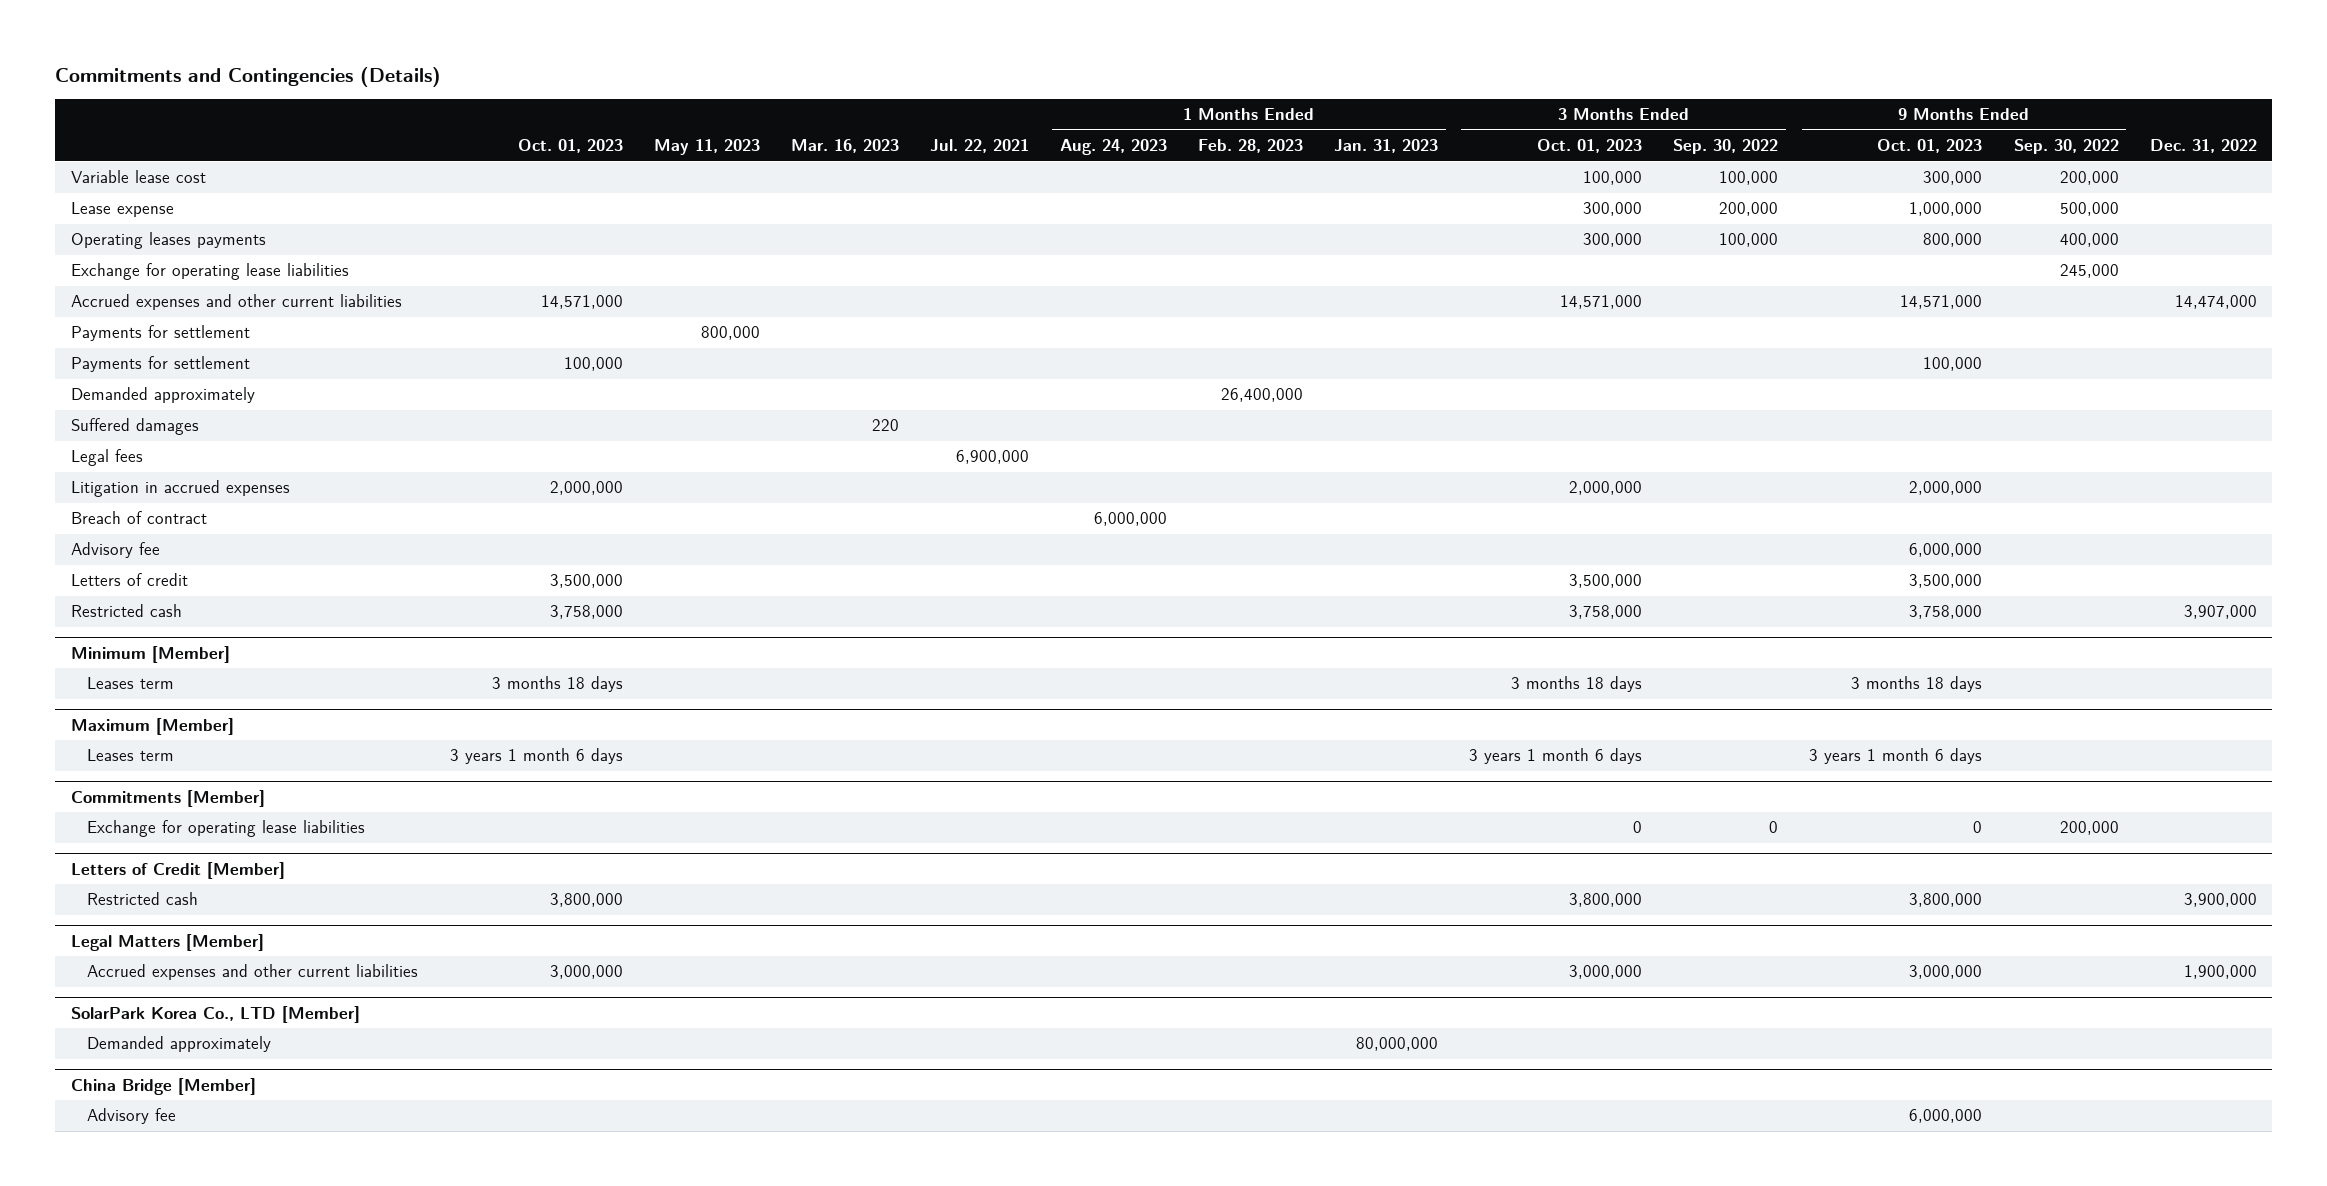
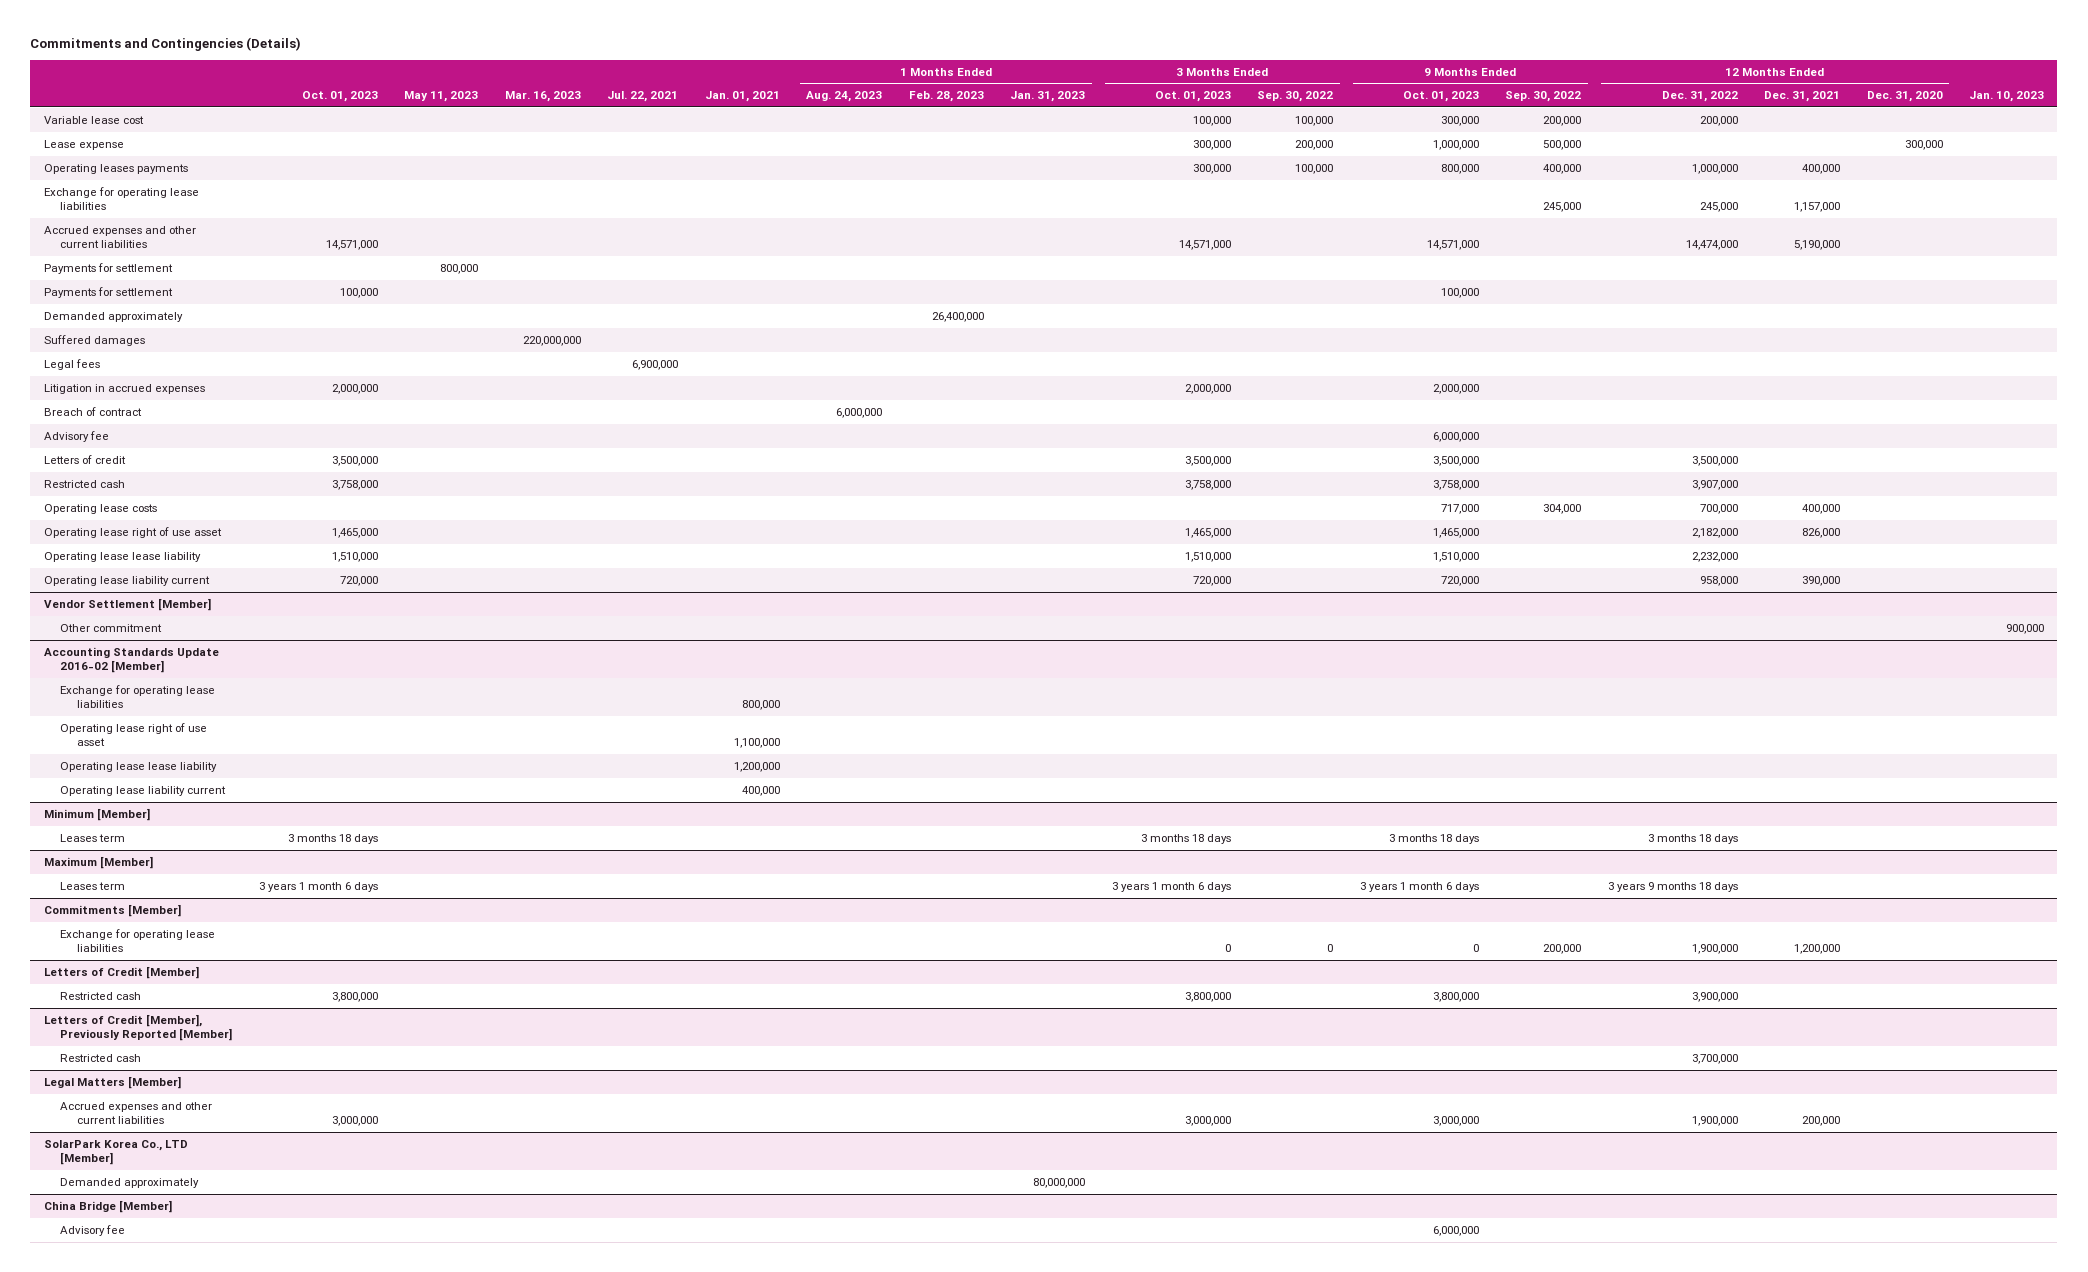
- | Oct. 01, 2023 | May 11, 2023 | Mar. 16, 2023 | Jul. 22, 2021 | 1 Months Ended Aug. 24, 2023 | 1 Months Ended Feb. 28, 2023 | 1 Months Ended Jan. 31, 2023 | 3 Months Ended Oct. 01, 2023 | 3 Months Ended Sep. 30, 2022 | 9 Months Ended Oct. 01, 2023 | 9 Months Ended Sep. 30, 2022 | Dec. 31, 2022
+ | Oct. 01, 2023 | May 11, 2023 | Mar. 16, 2023 | Jul. 22, 2021 | Jan. 01, 2021 | 1 Months Ended Aug. 24, 2023 | 1 Months Ended Feb. 28, 2023 | 1 Months Ended Jan. 31, 2023 | 3 Months Ended Oct. 01, 2023 | 3 Months Ended Sep. 30, 2022 | 9 Months Ended Oct. 01, 2023 | 9 Months Ended Sep. 30, 2022 | 12 Months Ended Dec. 31, 2022 | 12 Months Ended Dec. 31, 2021 | 12 Months Ended Dec. 31, 2020 | Jan. 10, 2023
- Suffered damages | | | 220 | | | | | | | | |
+ Suffered damages | | | 220,000,000 | | | | | | | | | | | | |
+ Operating lease costs | | | | | | | | | | | 717,000 | 304,000 | 700,000 | 400,000 | |
+ Operating lease right of use asset | 1,465,000 | | | | | | | | 1,465,000 | | 1,465,000 | | 2,182,000 | 826,000 | |
+ Operating lease lease liability | 1,510,000 | | | | | | | | 1,510,000 | | 1,510,000 | | 2,232,000 | | |
+ Operating lease liability current | 720,000 | | | | | | | | 720,000 | | 720,000 | | 958,000 | 390,000 | |
+ Vendor Settlement [Member]
+ Other commitment | | | | | | | | | | | | | | | | 900,000
+ Accounting Standards Update 2016-02 [Member]
+ Exchange for operating lease liabilities | | | | | 800,000 | | | | | | | | | | |
+ Operating lease right of use asset | | | | | 1,100,000 | | | | | | | | | | |
+ Operating lease lease liability | | | | | 1,200,000 | | | | | | | | | | |
+ Operating lease liability current | | | | | 400,000 | | | | | | | | | | |
+ Letters of Credit [Member], Previously Reported [Member]
+ Restricted cash | | | | | | | | | | | | | 3,700,000 | | |

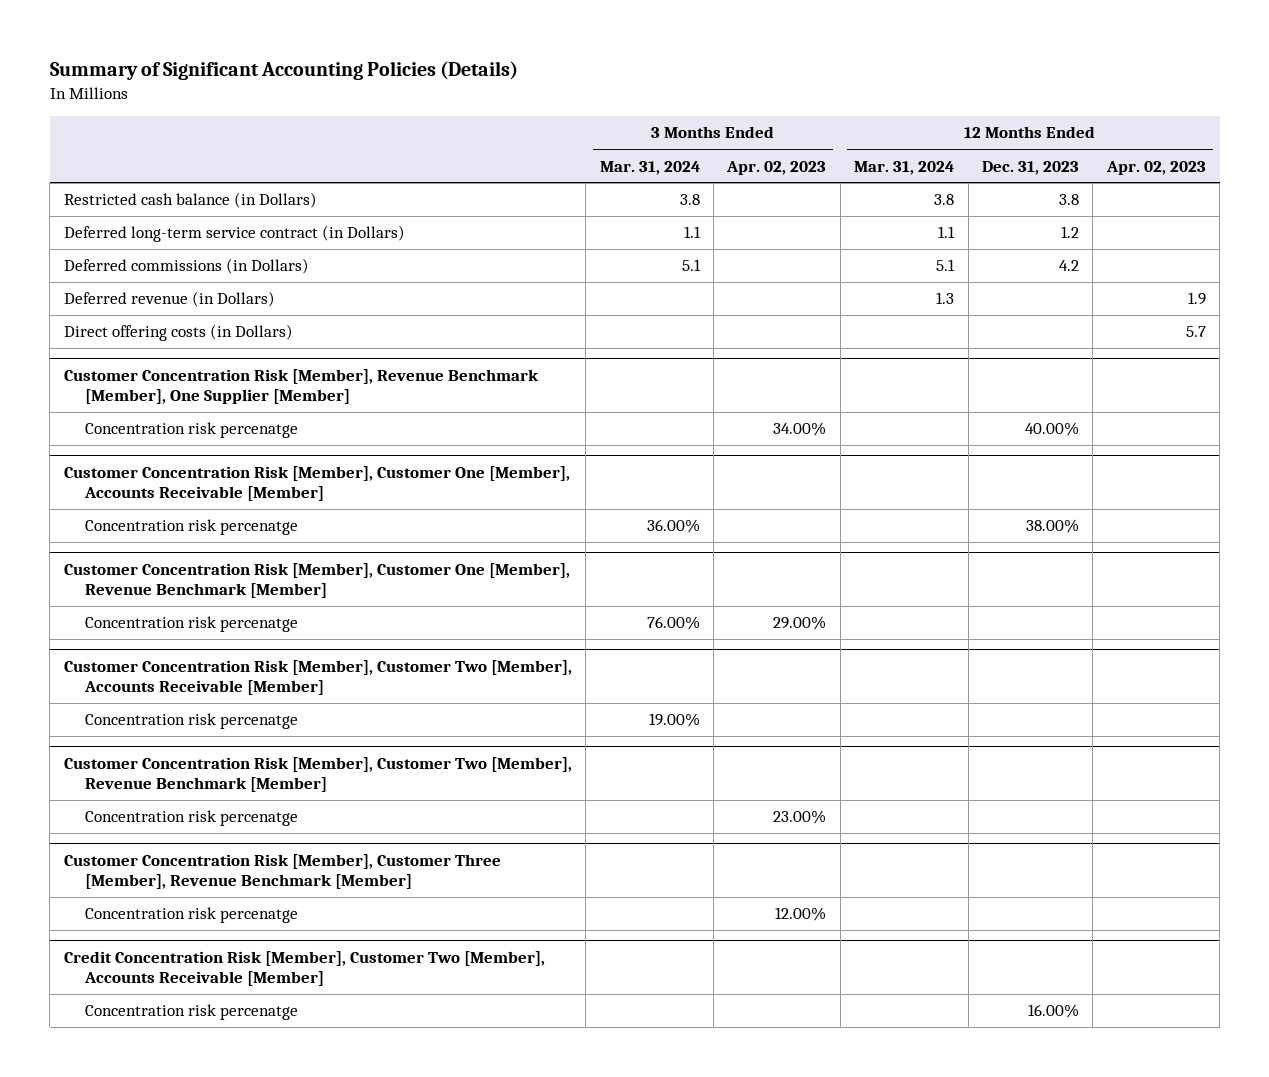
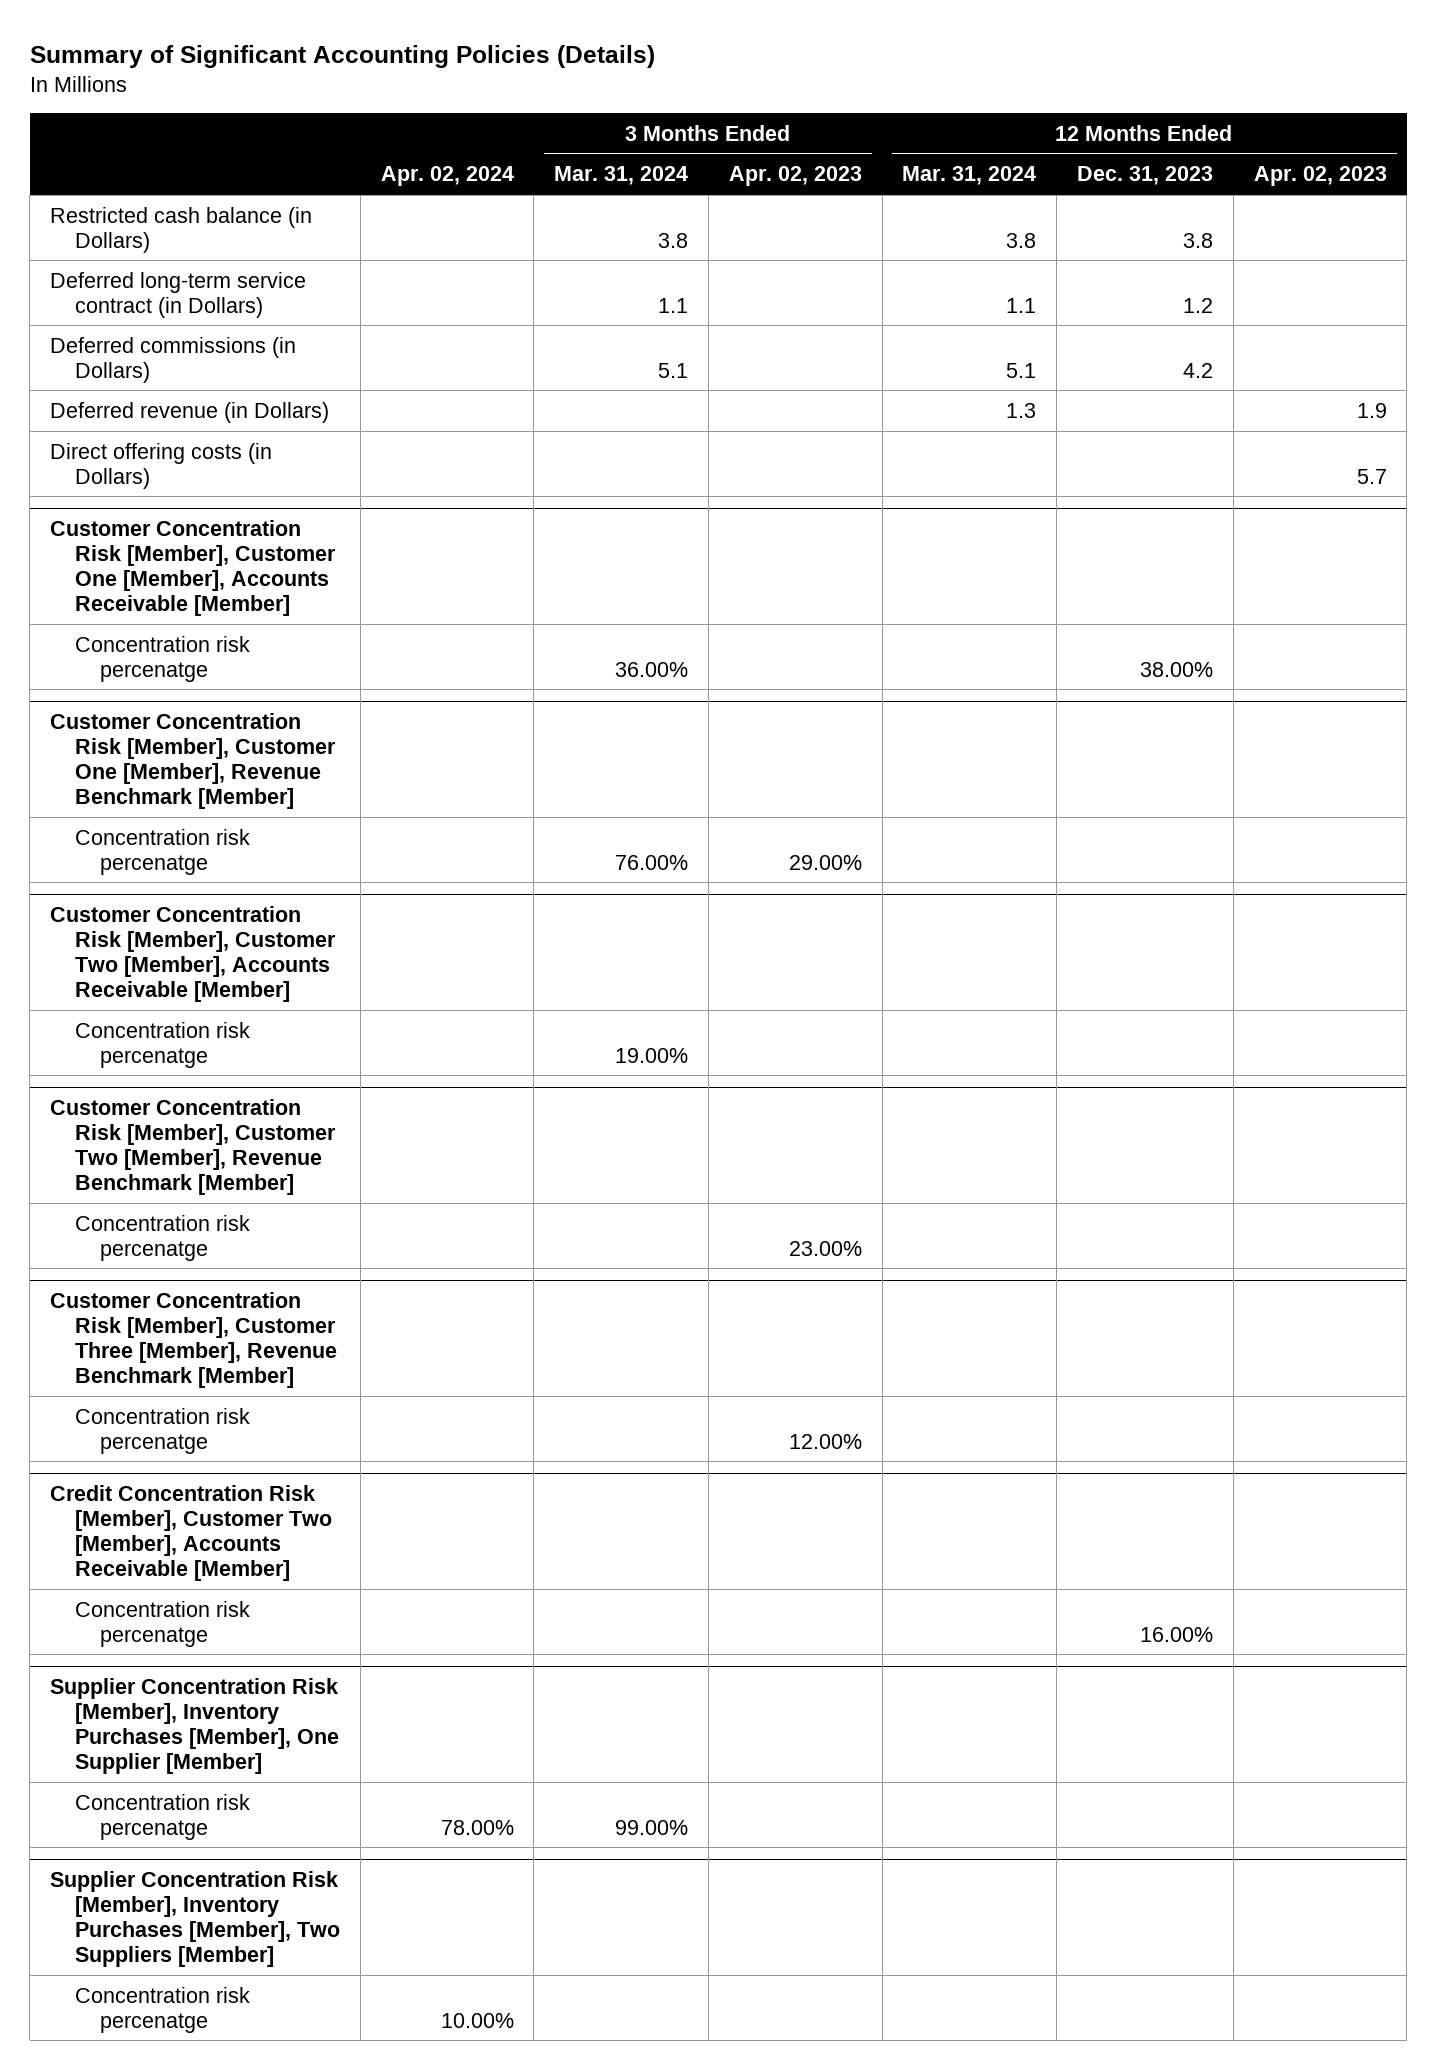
- | 3 Months Ended Mar. 31, 2024 | 3 Months Ended Apr. 02, 2023 | 12 Months Ended Mar. 31, 2024 | 12 Months Ended Dec. 31, 2023 | 12 Months Ended Apr. 02, 2023
+ | Apr. 02, 2024 | 3 Months Ended Mar. 31, 2024 | 3 Months Ended Apr. 02, 2023 | 12 Months Ended Mar. 31, 2024 | 12 Months Ended Dec. 31, 2023 | 12 Months Ended Apr. 02, 2023
- Customer Concentration Risk [Member], Revenue Benchmark [Member], One Supplier [Member]
- Concentration risk percenatge | | 34.00% | | 40.00% |
+ Supplier Concentration Risk [Member], Inventory Purchases [Member], One Supplier [Member]
+ Concentration risk percenatge | 78.00% | 99.00% | | | |
+ Supplier Concentration Risk [Member], Inventory Purchases [Member], Two Suppliers [Member]
+ Concentration risk percenatge | 10.00% | | | | |

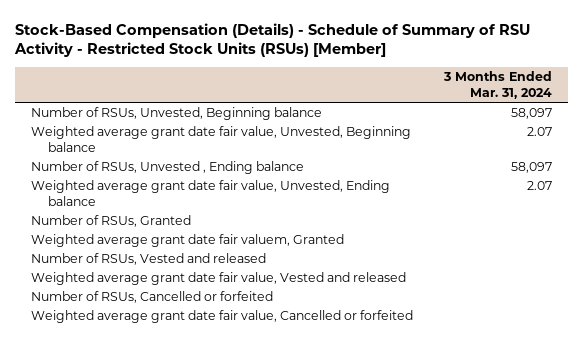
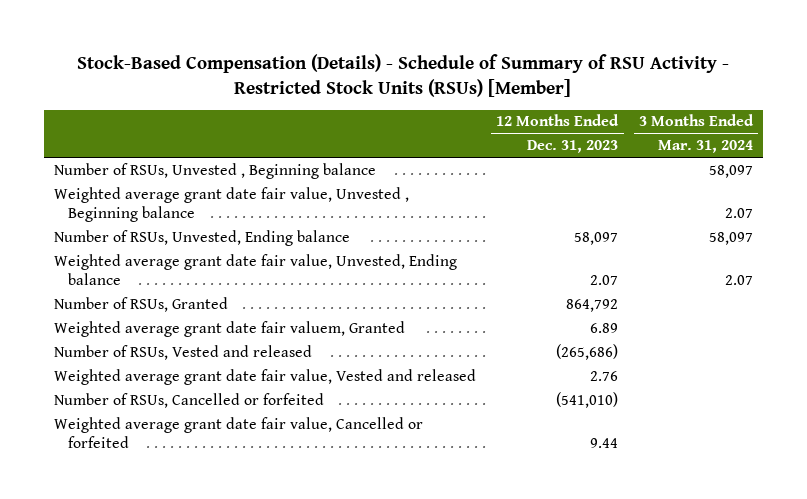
- | 3 Months Ended Mar. 31, 2024
+ | 12 Months Ended Dec. 31, 2023 | 3 Months Ended Mar. 31, 2024
- Number of RSUs, Unvested, Beginning balance | 58,097
- Weighted average grant date fair value, Unvested, Beginning balance | 2.07
- Number of RSUs, Unvested , Ending balance | 58,097
+ Number of RSUs, Unvested , Beginning balance | | 58,097
+ Weighted average grant date fair value, Unvested , Beginning balance | | 2.07
+ Number of RSUs, Unvested, Ending balance | 58,097 | 58,097

